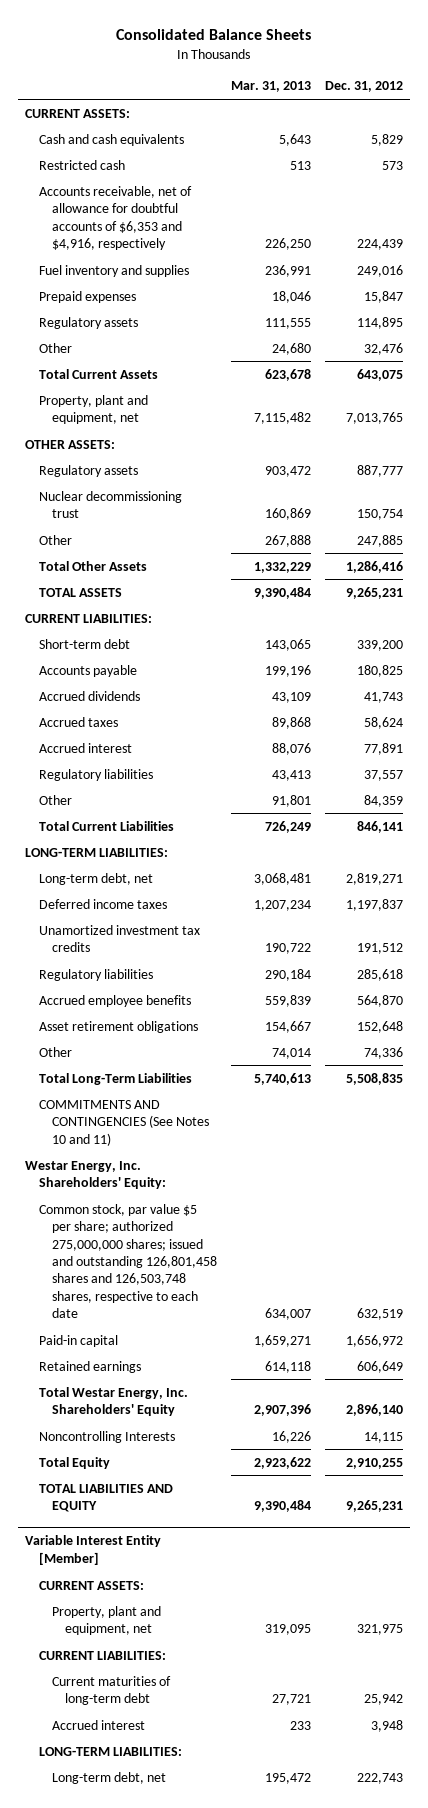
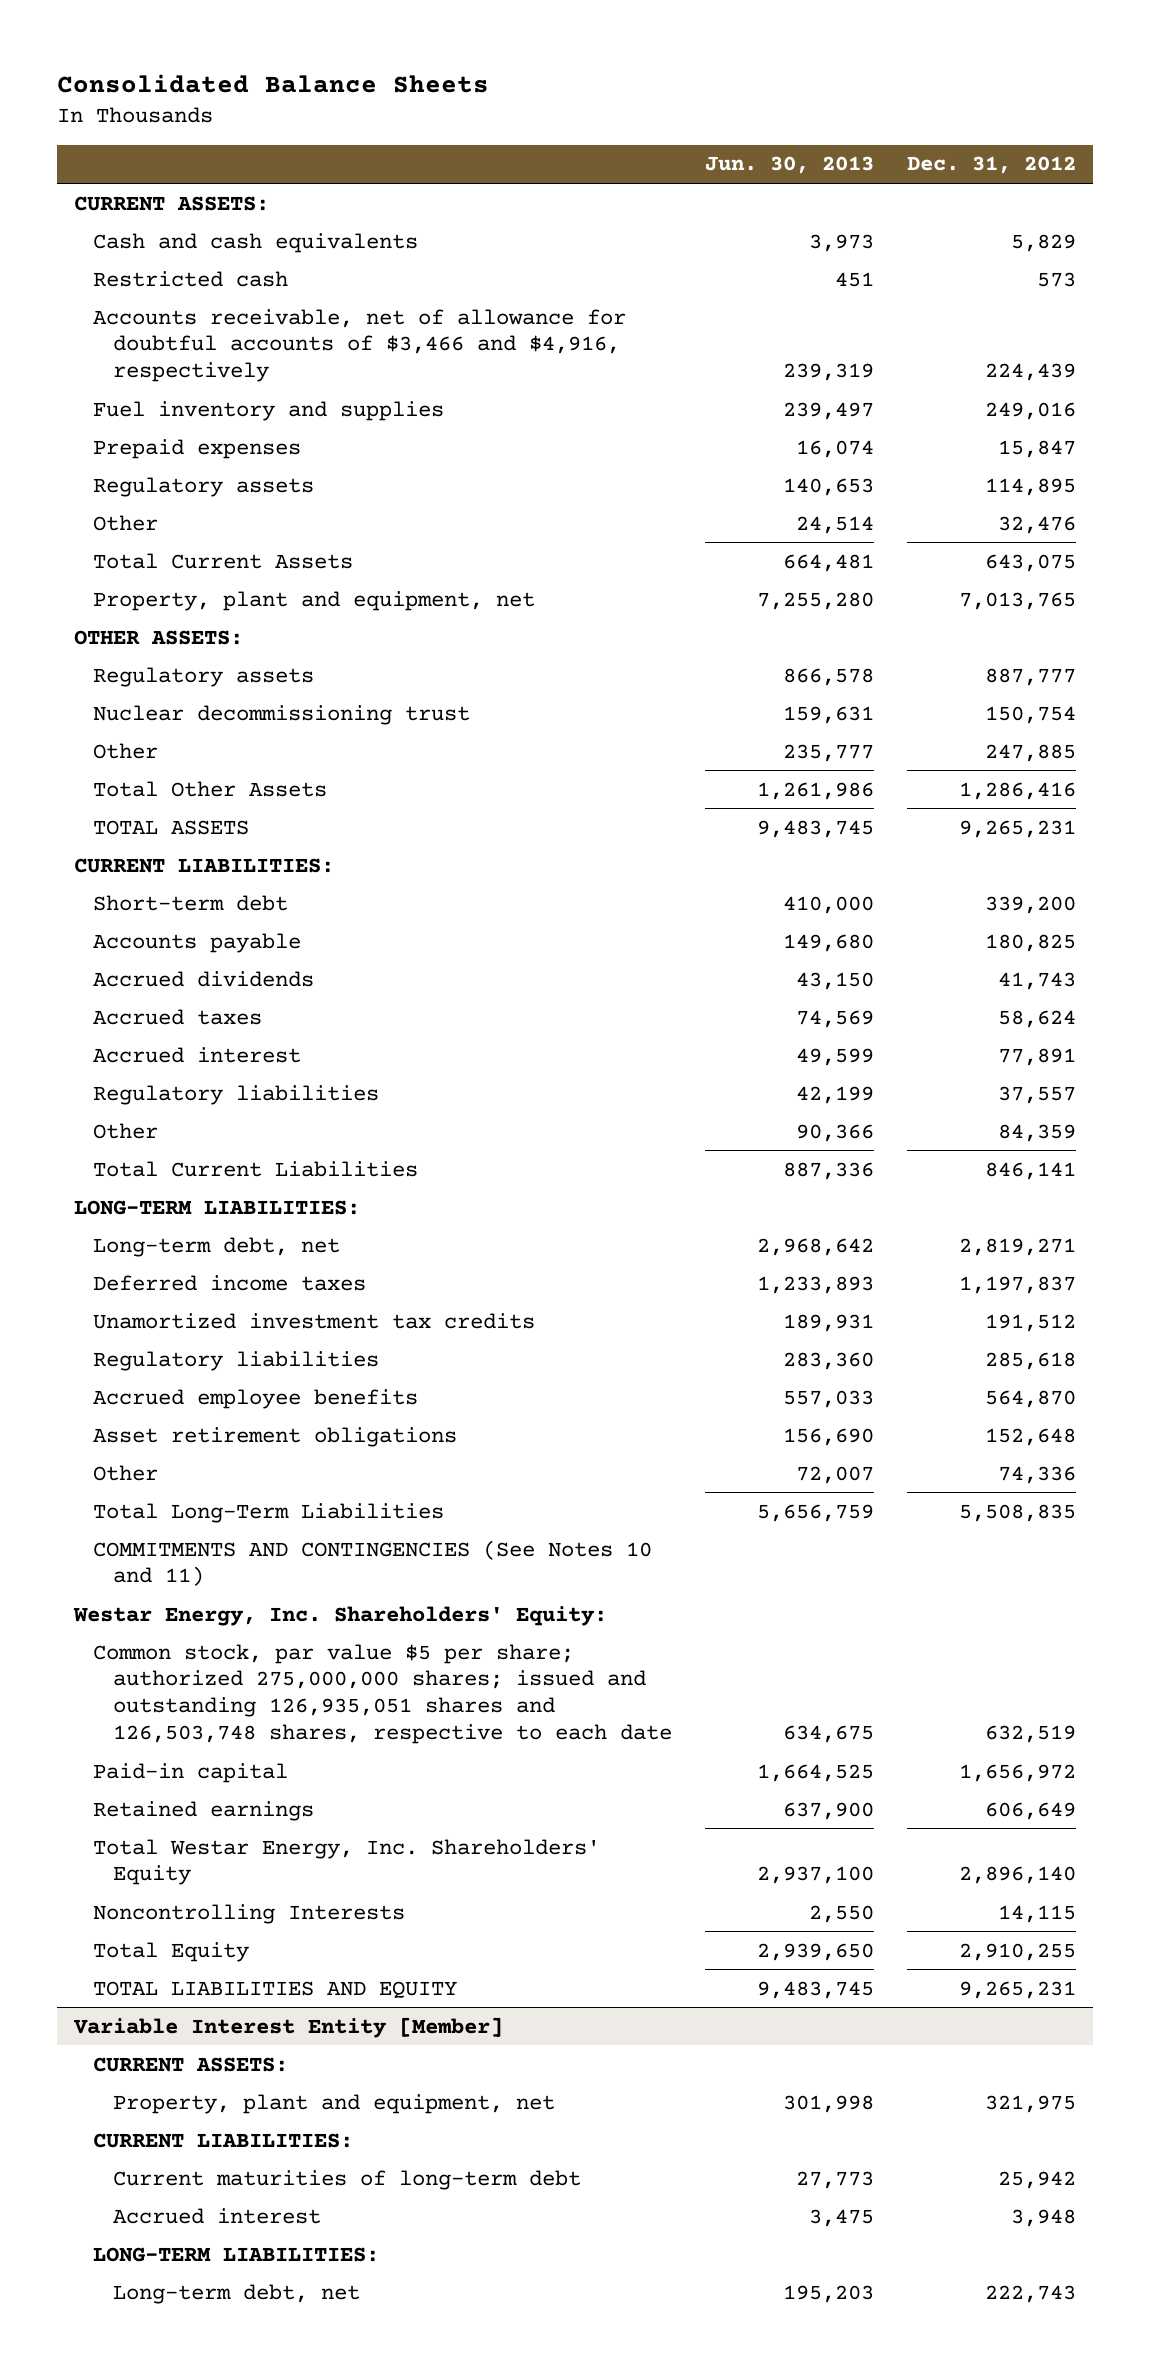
- | Mar. 31, 2013 | Dec. 31, 2012
+ | Jun. 30, 2013 | Dec. 31, 2012
- Accounts receivable, net of allowance for doubtful accounts of $6,353 and $4,916, respectively | 226,250 | 224,439
+ Accounts receivable, net of allowance for doubtful accounts of $3,466 and $4,916, respectively | 239,319 | 224,439
- Common stock, par value $5 per share; authorized 275,000,000 shares; issued and outstanding 126,801,458 shares and 126,503,748 shares, respective to each date | 634,007 | 632,519
+ Common stock, par value $5 per share; authorized 275,000,000 shares; issued and outstanding 126,935,051 shares and 126,503,748 shares, respective to each date | 634,675 | 632,519

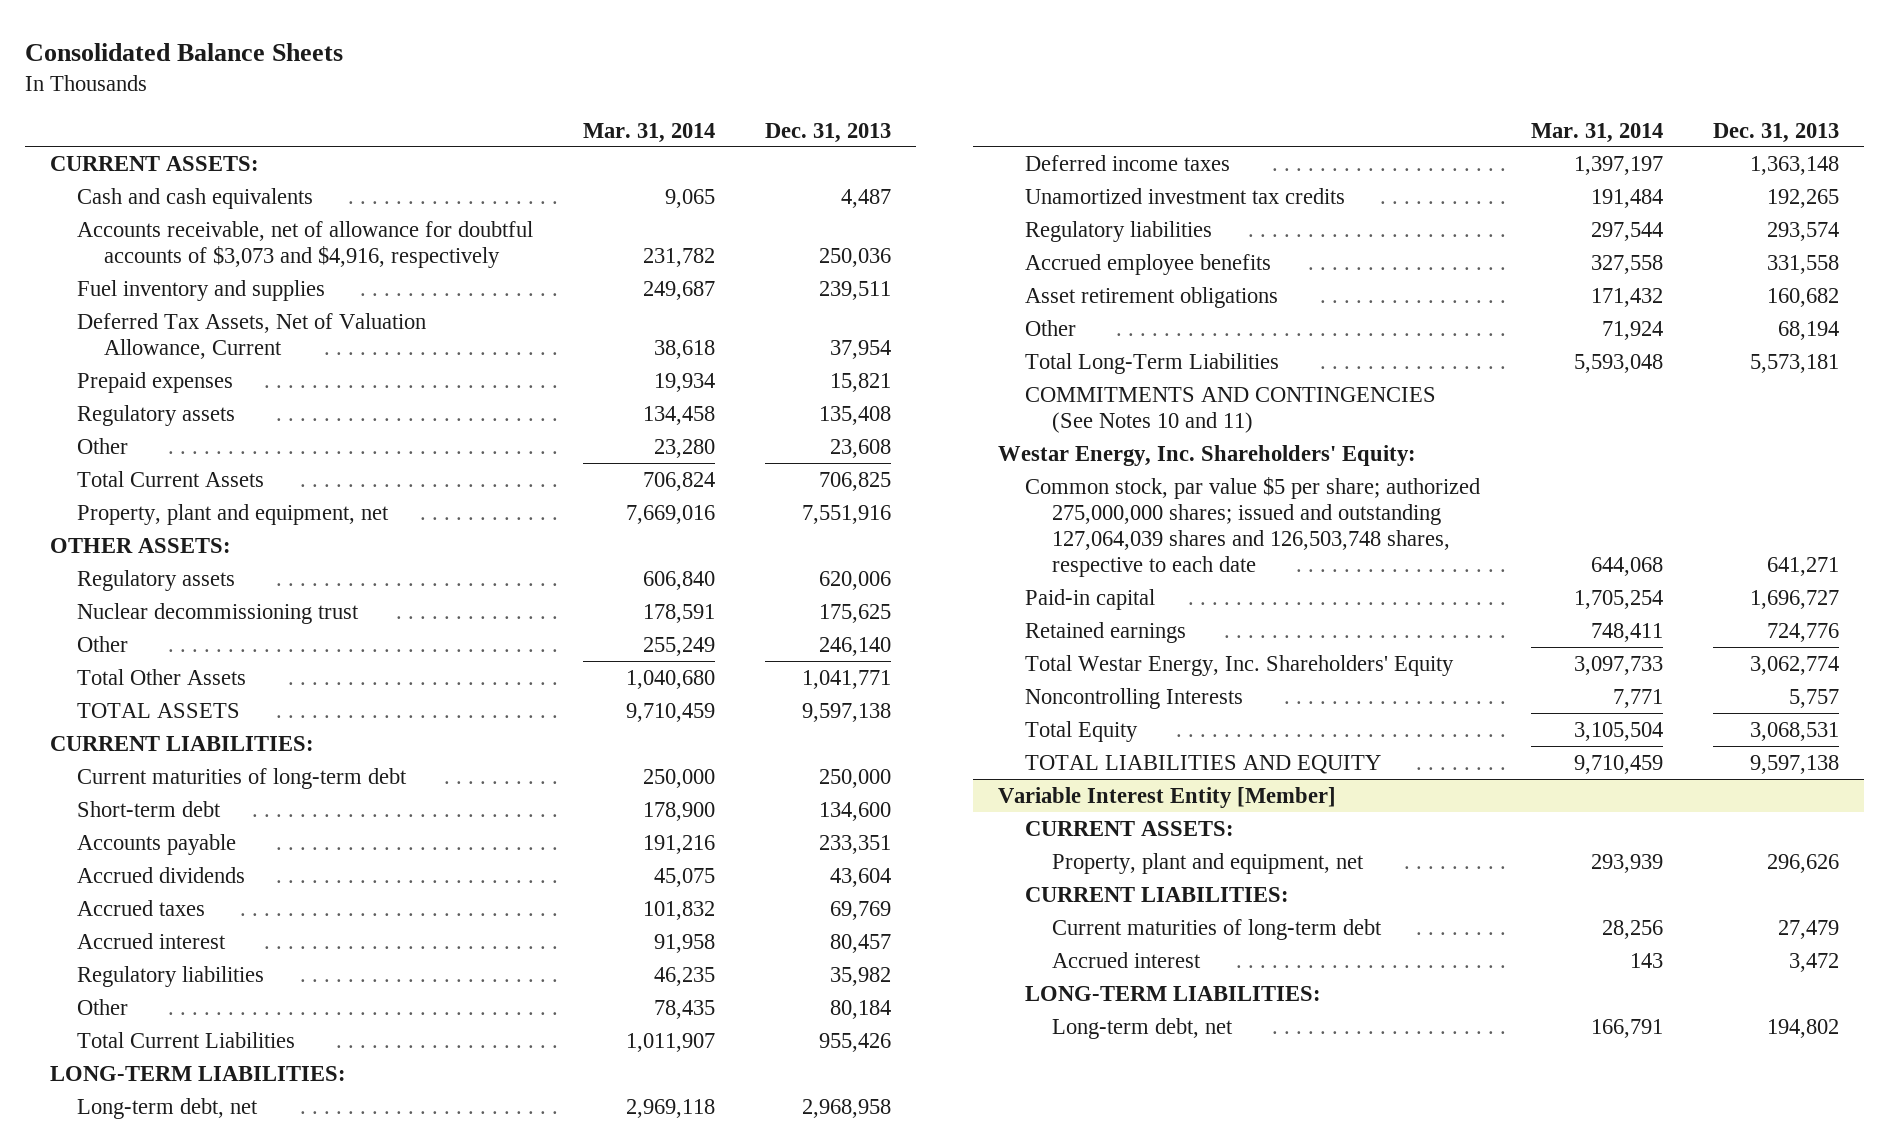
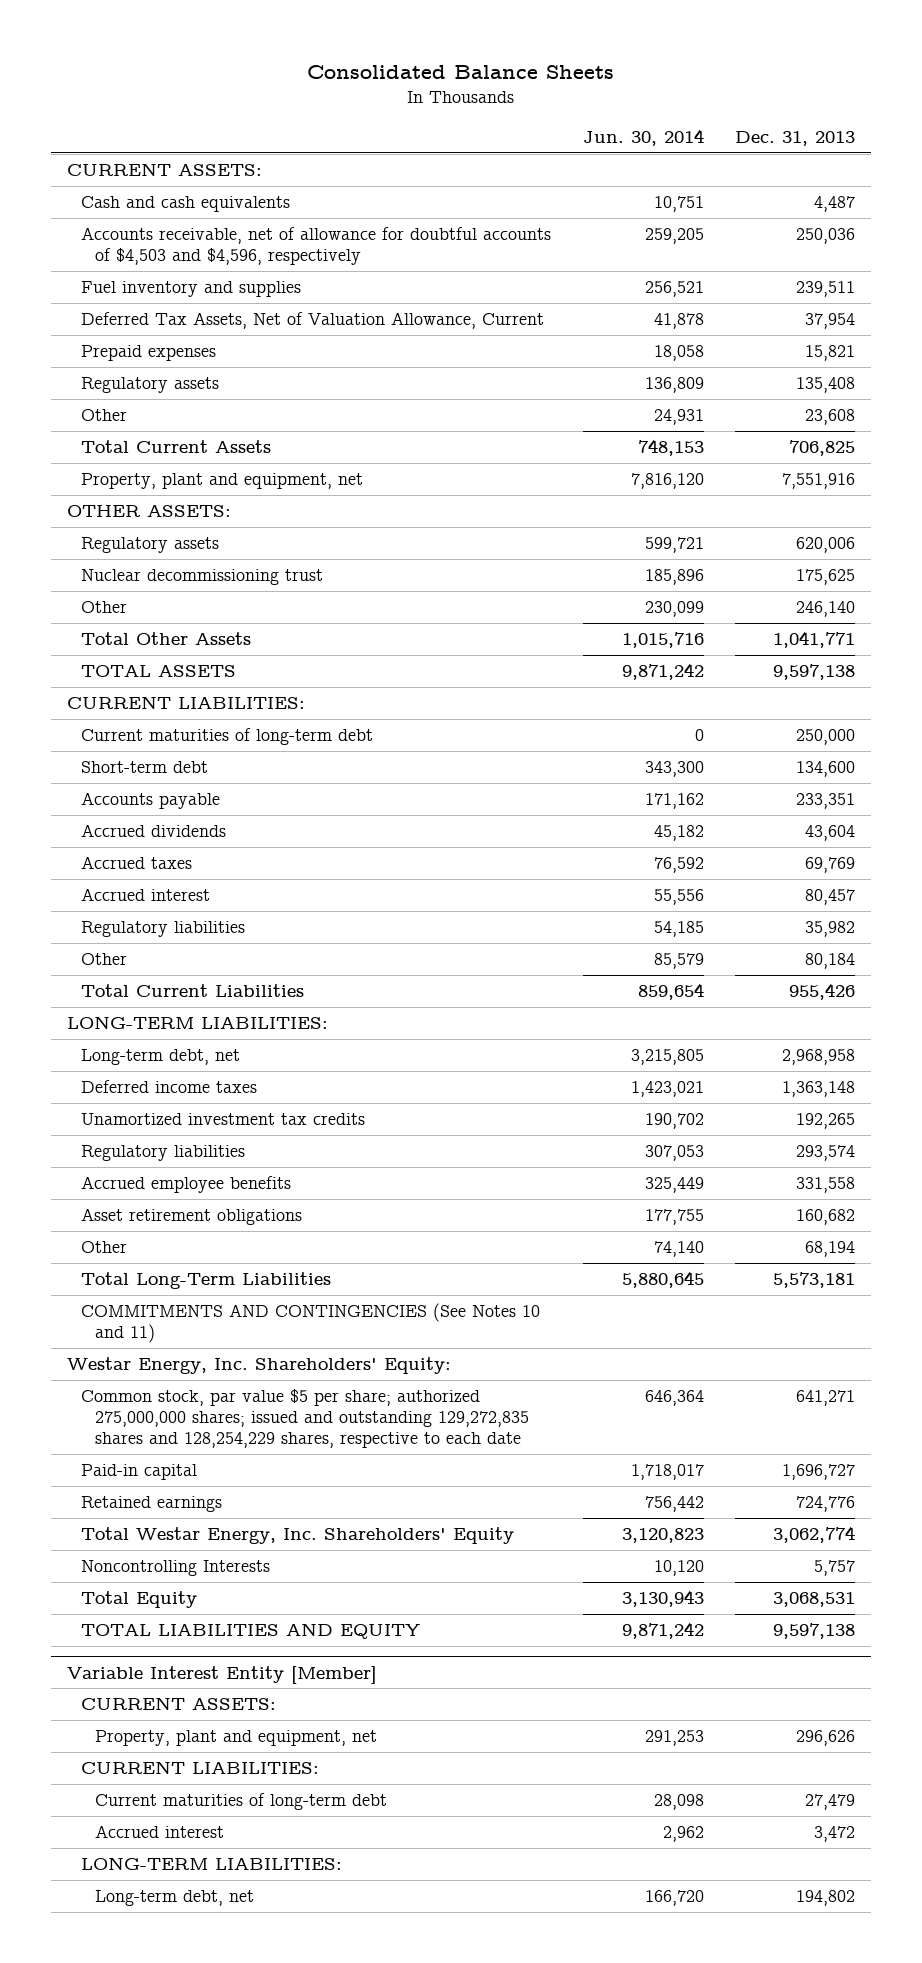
- | Mar. 31, 2014 | Dec. 31, 2013
+ | Jun. 30, 2014 | Dec. 31, 2013
- Accounts receivable, net of allowance for doubtful accounts of $3,073 and $4,916, respectively | 231,782 | 250,036
+ Accounts receivable, net of allowance for doubtful accounts of $4,503 and $4,596, respectively | 259,205 | 250,036
- Common stock, par value $5 per share; authorized 275,000,000 shares; issued and outstanding 127,064,039 shares and 126,503,748 shares, respective to each date | 644,068 | 641,271
+ Common stock, par value $5 per share; authorized 275,000,000 shares; issued and outstanding 129,272,835 shares and 128,254,229 shares, respective to each date | 646,364 | 641,271

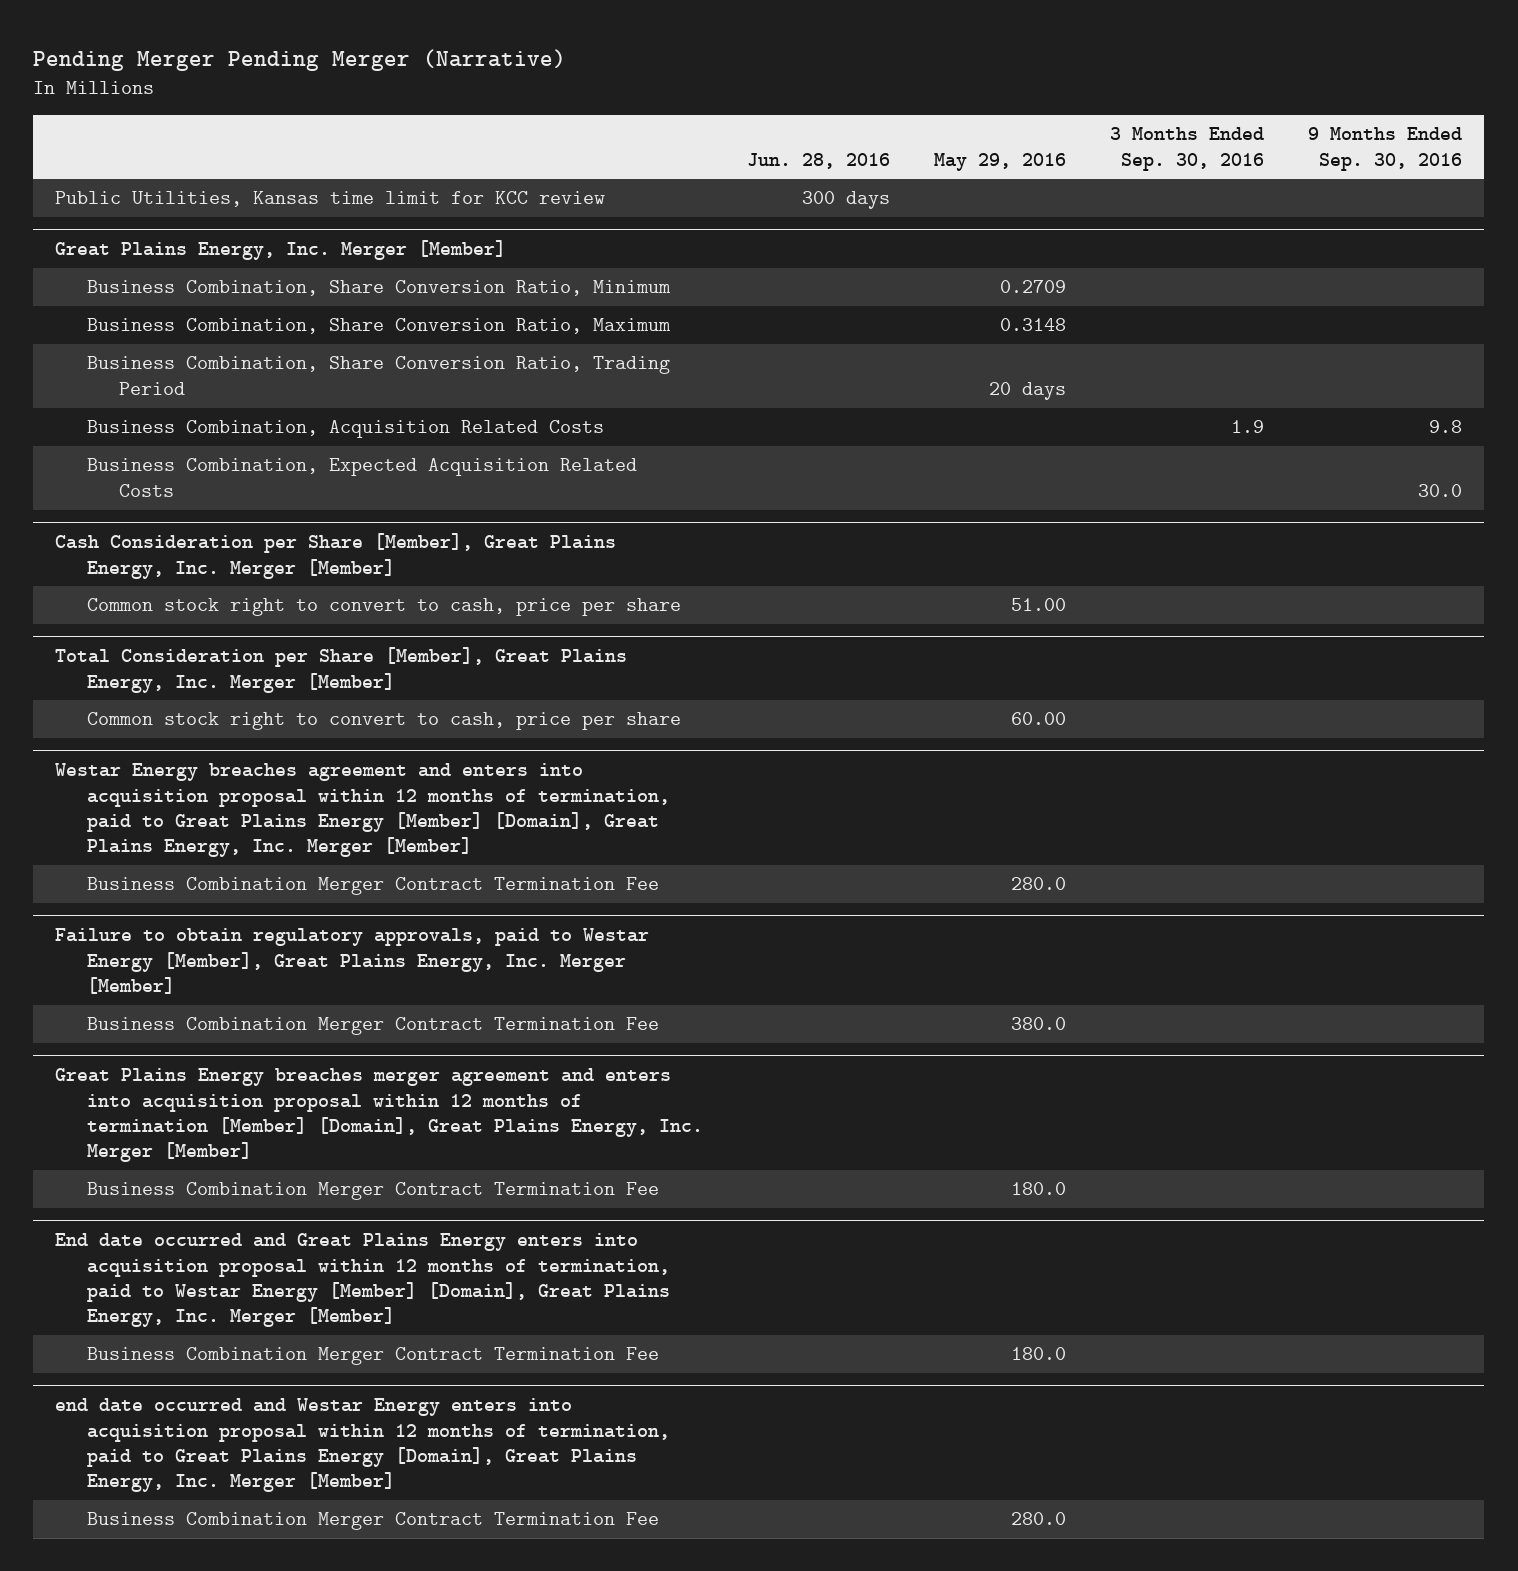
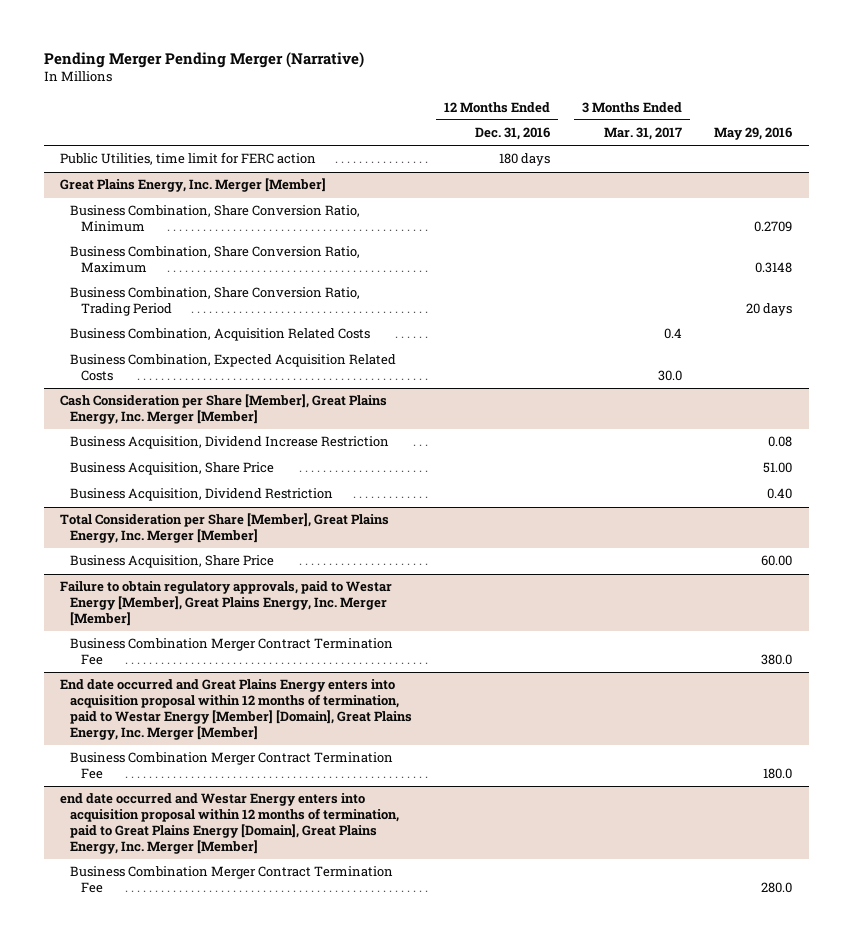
- | Jun. 28, 2016 | May 29, 2016 | 3 Months Ended Sep. 30, 2016 | 9 Months Ended Sep. 30, 2016
+ | 12 Months Ended Dec. 31, 2016 | 3 Months Ended Mar. 31, 2017 | May 29, 2016
- Public Utilities, Kansas time limit for KCC review | 300 days | | |
+ Public Utilities, time limit for FERC action | 180 days | |
@ Cash Consideration per Share [Member], Great Plains Energy, Inc. Merger [Member]
- Common stock right to convert to cash, price per share | | 51.00 | |
+ Business Acquisition, Dividend Increase Restriction | | | 0.08
+ Business Acquisition, Share Price | | | 51.00
+ Business Acquisition, Dividend Restriction | | | 0.40
@ Total Consideration per Share [Member], Great Plains Energy, Inc. Merger [Member]
- Common stock right to convert to cash, price per share | | 60.00 | |
- Westar Energy breaches agreement and enters into acquisition proposal within 12 months of termination, paid to Great Plains Energy [Member] [Domain], Great Plains Energy, Inc. Merger [Member]
- Business Combination Merger Contract Termination Fee | | 280.0 | |
@ Total Consideration per Share [Member], Great Plains Energy, Inc. Merger [Member]
+ Business Acquisition, Share Price | | | 60.00
- Great Plains Energy breaches merger agreement and enters into acquisition proposal within 12 months of termination [Member] [Domain], Great Plains Energy, Inc. Merger [Member]
- Business Combination Merger Contract Termination Fee | | 180.0 | |

